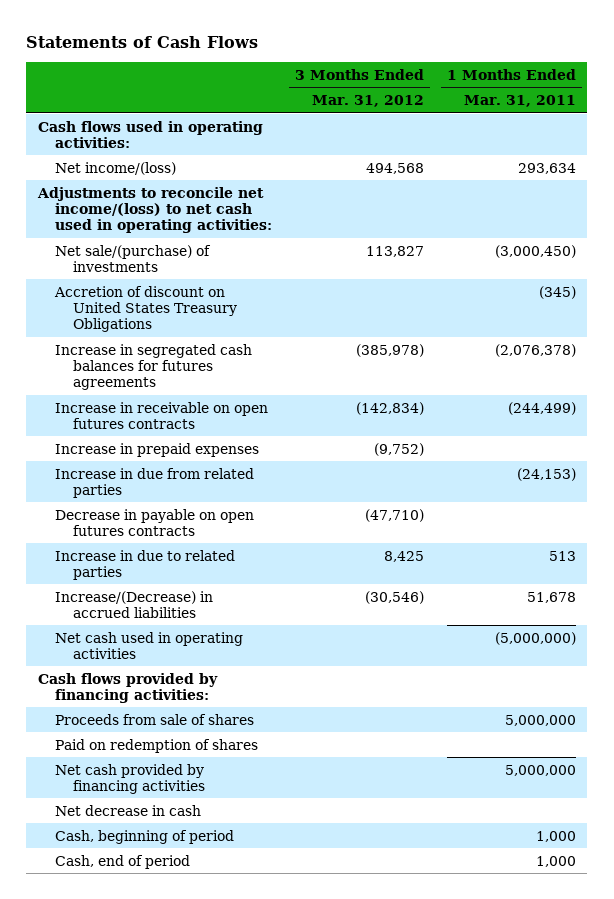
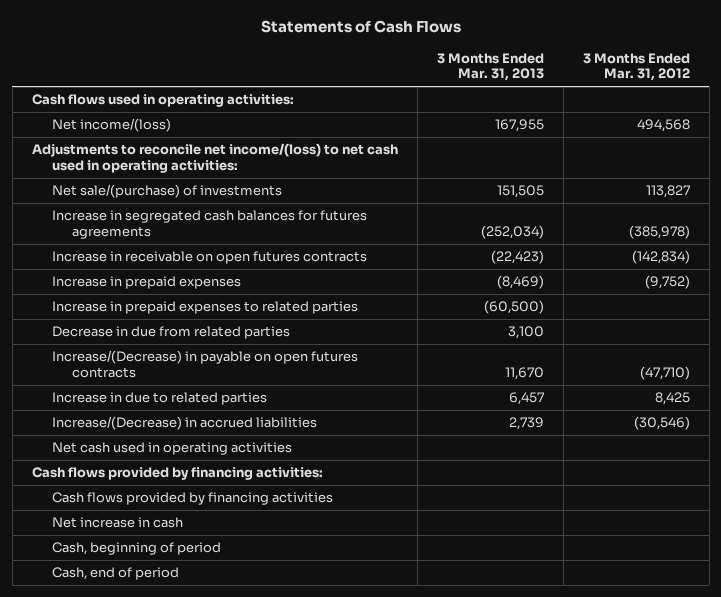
- | 3 Months Ended Mar. 31, 2012 | 1 Months Ended Mar. 31, 2011
+ | 3 Months Ended Mar. 31, 2013 | 3 Months Ended Mar. 31, 2012
- Accretion of discount on United States Treasury Obligations | | (345)
- Increase in due from related parties | | (24,153)
- Decrease in payable on open futures contracts | (47,710) |
+ Increase in prepaid expenses to related parties | (60,500) |
+ Decrease in due from related parties | 3,100 |
+ Increase/(Decrease) in payable on open futures contracts | 11,670 | (47,710)
- Proceeds from sale of shares | | 5,000,000
- Paid on redemption of shares
- Net cash provided by financing activities | | 5,000,000
- Net decrease in cash
+ Cash flows provided by financing activities
+ Net increase in cash

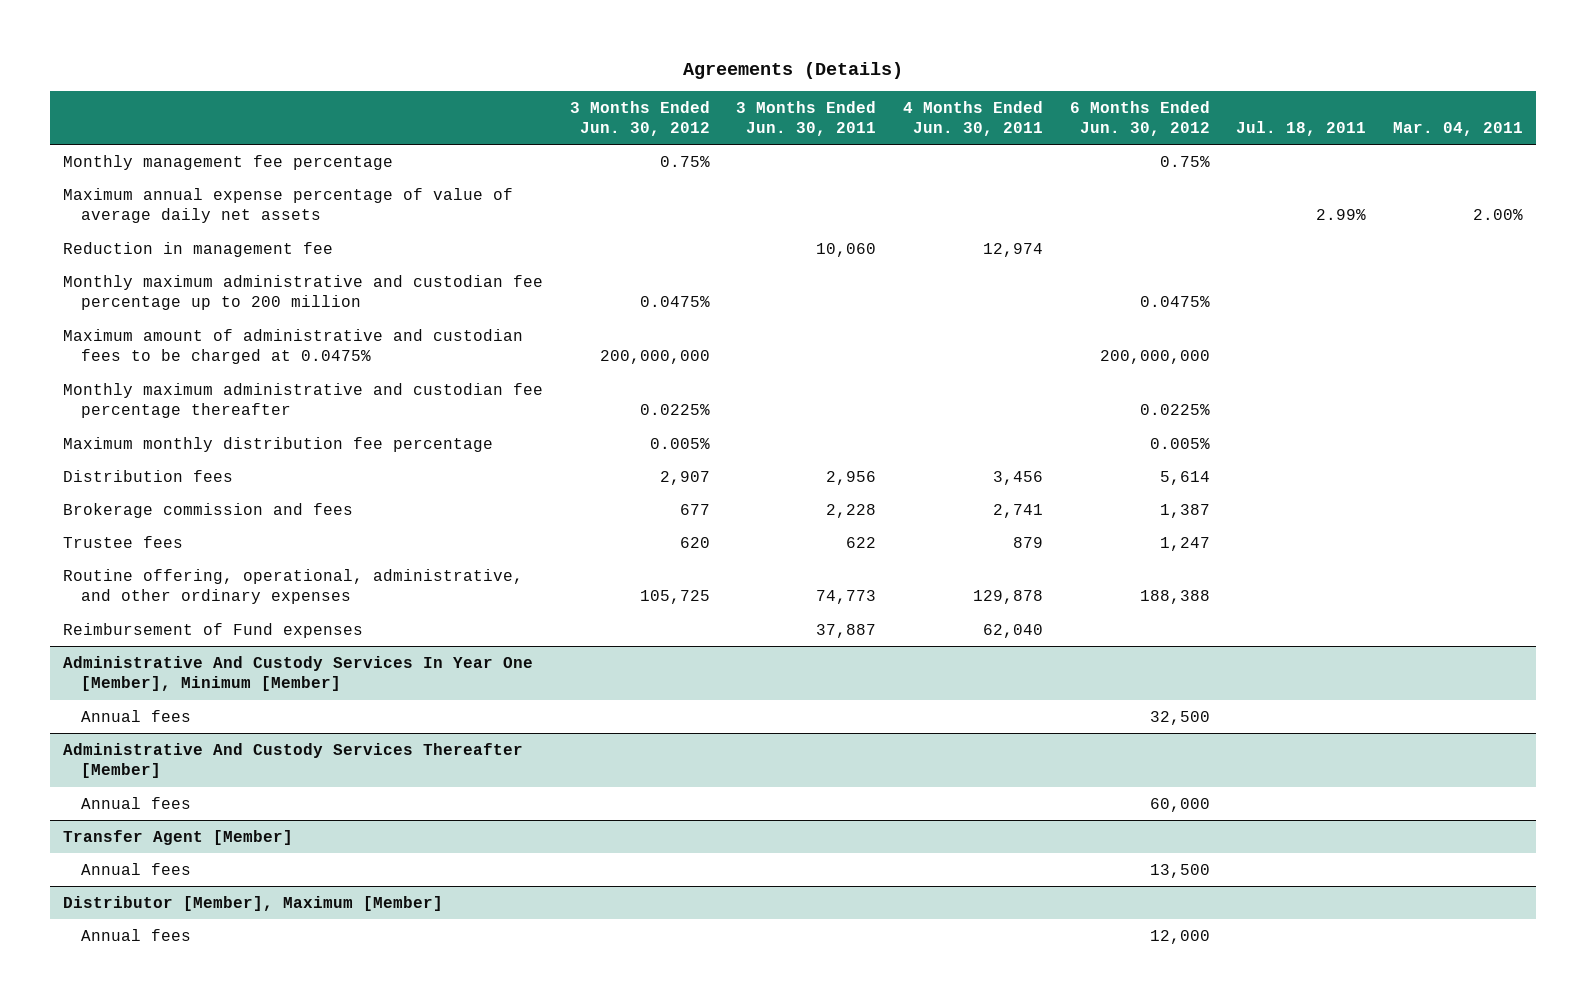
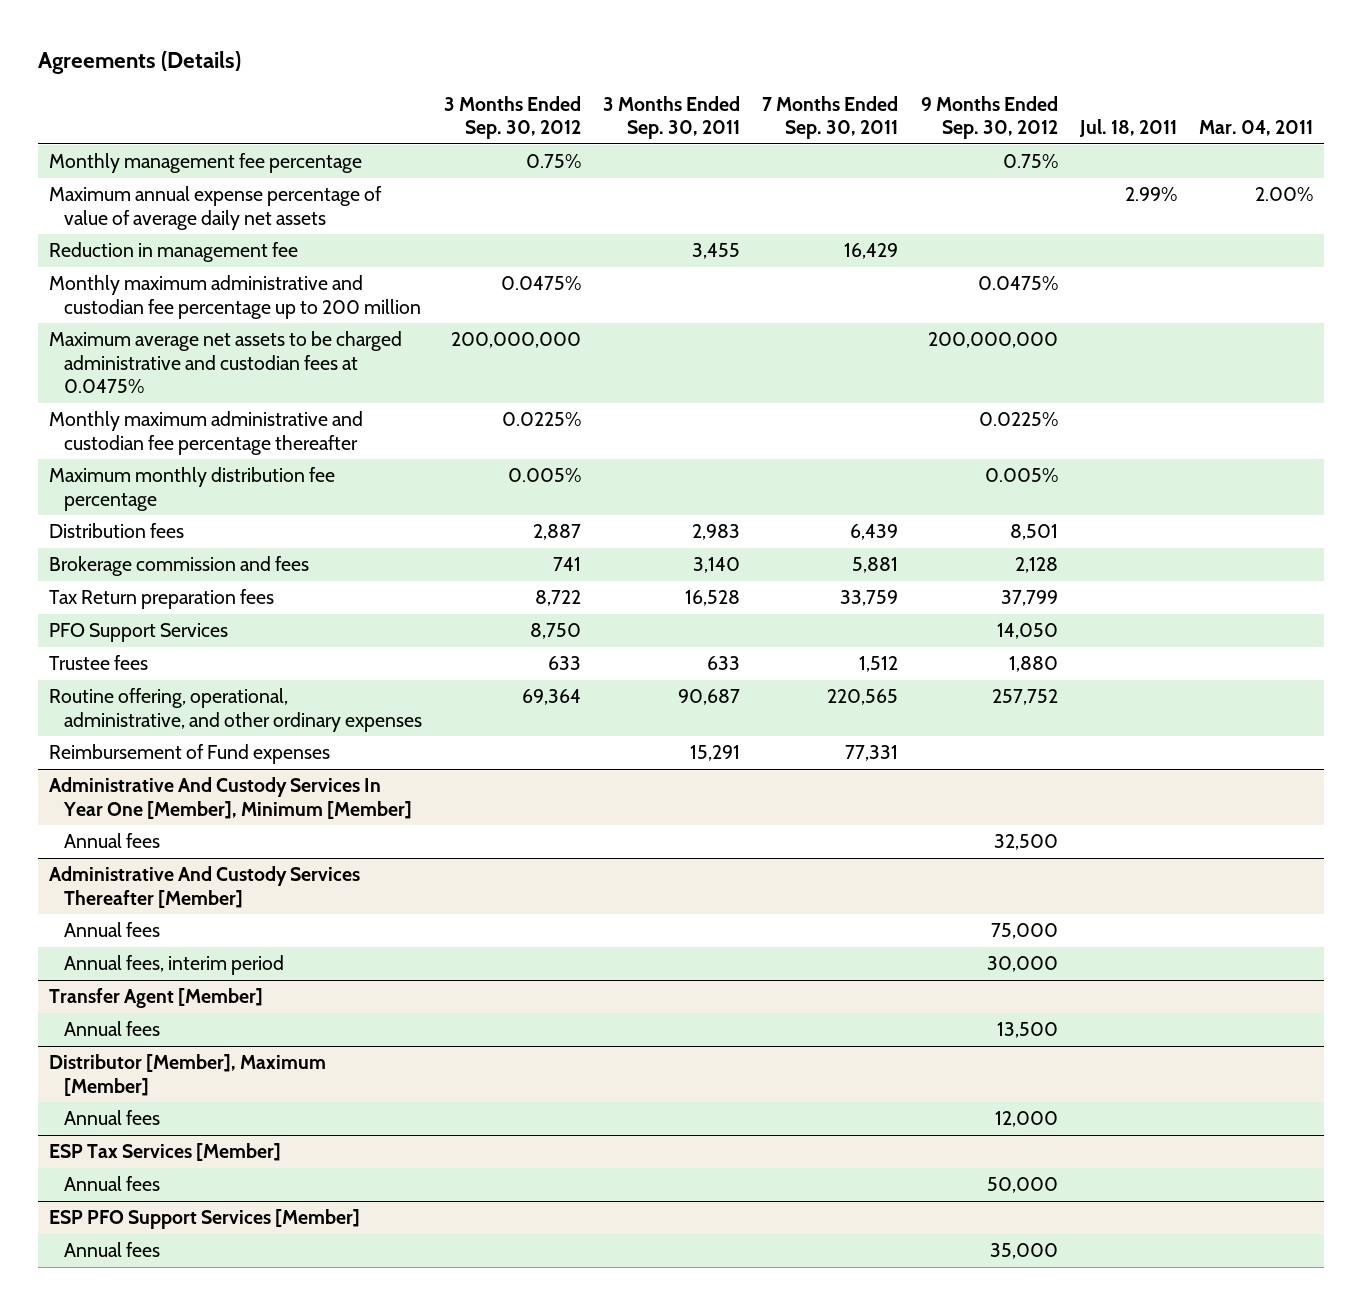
- | 3 Months Ended Jun. 30, 2012 | 3 Months Ended Jun. 30, 2011 | 4 Months Ended Jun. 30, 2011 | 6 Months Ended Jun. 30, 2012 | Jul. 18, 2011 | Mar. 04, 2011
+ | 3 Months Ended Sep. 30, 2012 | 3 Months Ended Sep. 30, 2011 | 7 Months Ended Sep. 30, 2011 | 9 Months Ended Sep. 30, 2012 | Jul. 18, 2011 | Mar. 04, 2011
- Maximum amount of administrative and custodian fees to be charged at 0.0475% | 200,000,000 | | | 200,000,000 | |
+ Maximum average net assets to be charged administrative and custodian fees at 0.0475% | 200,000,000 | | | 200,000,000 | |
+ Tax Return preparation fees | 8,722 | 16,528 | 33,759 | 37,799 | |
+ PFO Support Services | 8,750 | | | 14,050 | |
@ Administrative And Custody Services Thereafter [Member]
+ Annual fees, interim period | | | | 30,000 | |
+ ESP Tax Services [Member]
+ Annual fees | | | | 50,000 | |
+ ESP PFO Support Services [Member]
+ Annual fees | | | | 35,000 | |

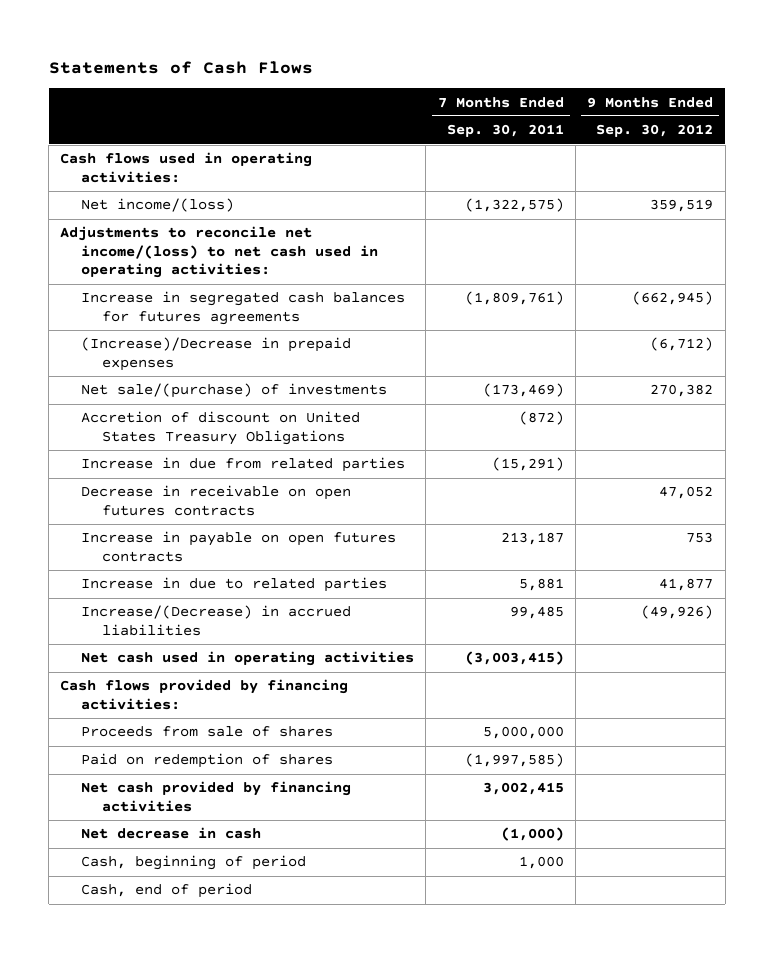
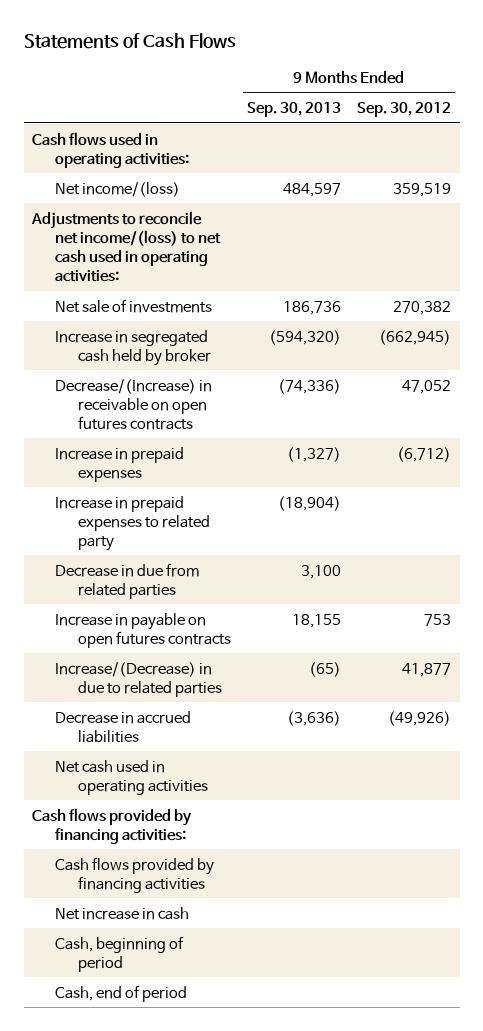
- | 7 Months Ended Sep. 30, 2011 | 9 Months Ended Sep. 30, 2012
+ | 9 Months Ended Sep. 30, 2013 | 9 Months Ended Sep. 30, 2012
- Increase in segregated cash balances for futures agreements | (1,809,761) | (662,945)
- (Increase)/Decrease in prepaid expenses | | (6,712)
- Net sale/(purchase) of investments | (173,469) | 270,382
- Accretion of discount on United States Treasury Obligations | (872) |
- Increase in due from related parties | (15,291) |
- Decrease in receivable on open futures contracts | | 47,052
+ Net sale of investments | 186,736 | 270,382
+ Increase in segregated cash held by broker | (594,320) | (662,945)
+ Decrease/(Increase) in receivable on open futures contracts | (74,336) | 47,052
+ Increase in prepaid expenses | (1,327) | (6,712)
+ Increase in prepaid expenses to related party | (18,904) |
+ Decrease in due from related parties | 3,100 |
- Increase in due to related parties | 5,881 | 41,877
- Increase/(Decrease) in accrued liabilities | 99,485 | (49,926)
+ Increase/(Decrease) in due to related parties | (65) | 41,877
+ Decrease in accrued liabilities | (3,636) | (49,926)
- Proceeds from sale of shares | 5,000,000 |
- Paid on redemption of shares | (1,997,585) |
- Net cash provided by financing activities | 3,002,415 |
- Net decrease in cash | (1,000) |
+ Cash flows provided by financing activities
+ Net increase in cash

